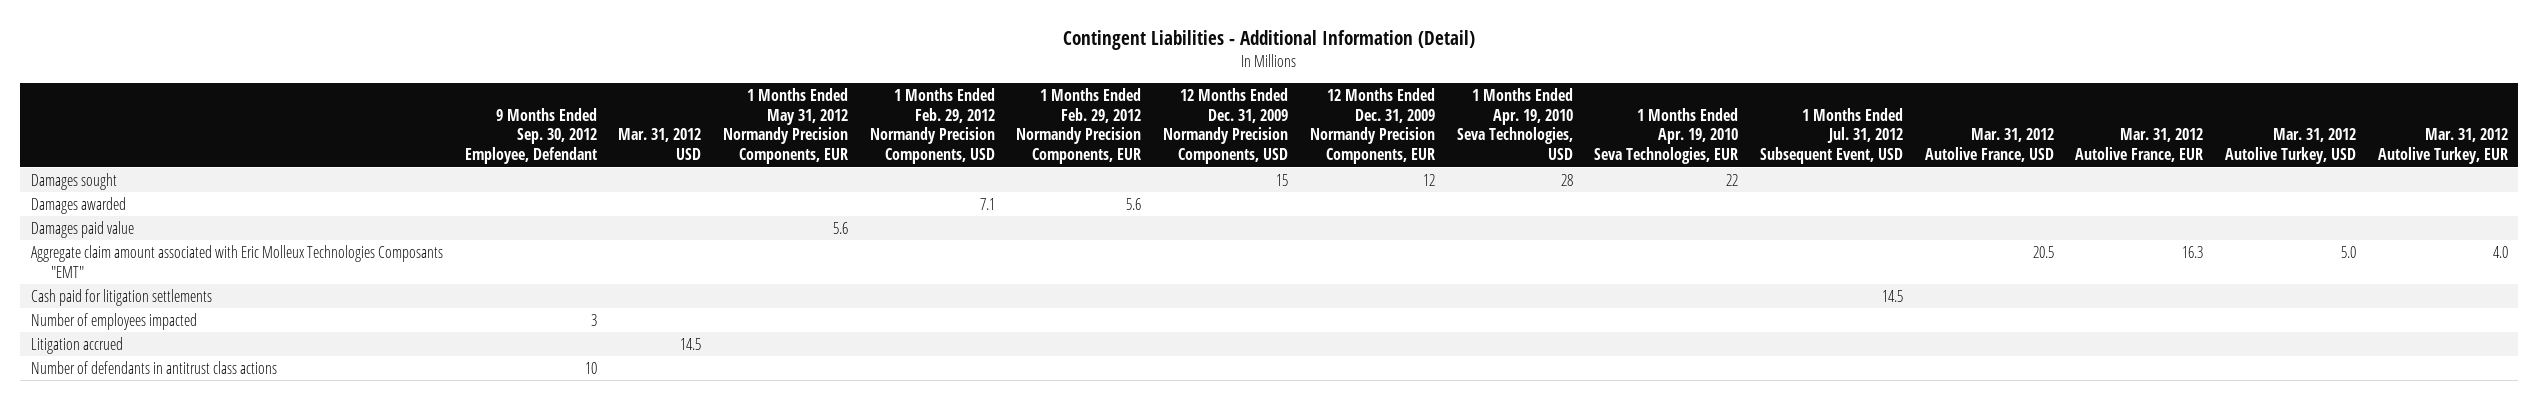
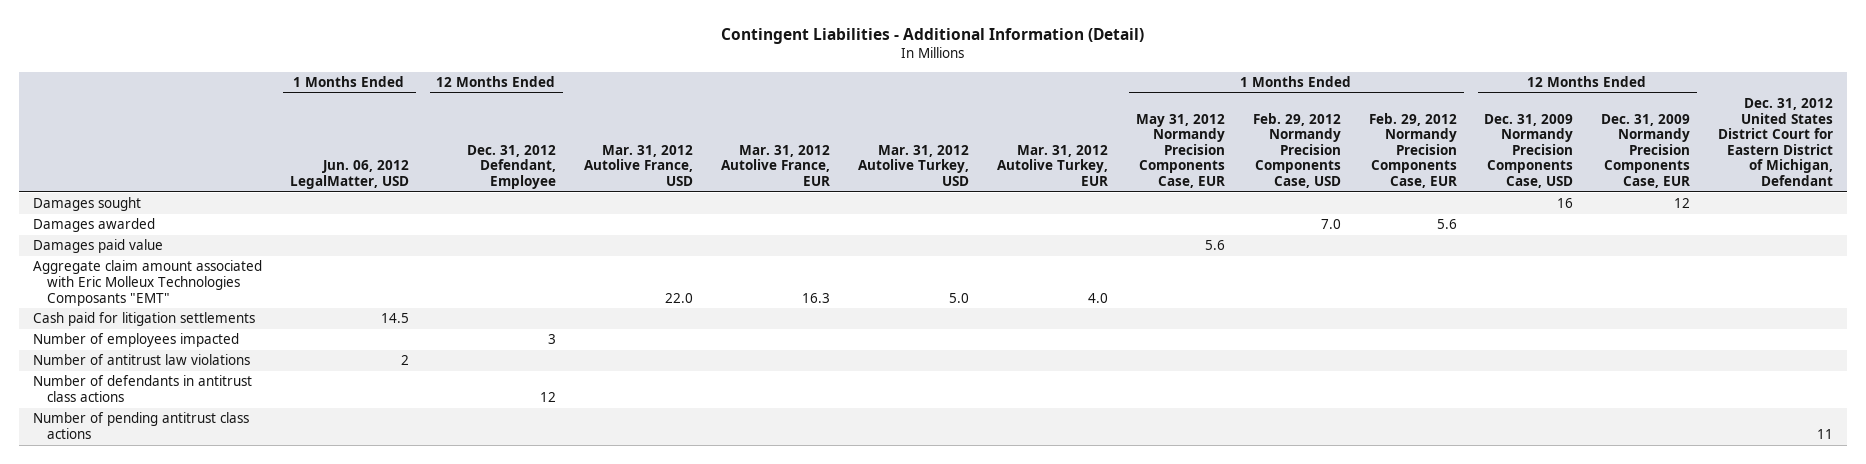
- | 9 Months Ended Sep. 30, 2012 Employee, Defendant | Mar. 31, 2012 USD | 1 Months Ended May 31, 2012 Normandy Precision Components, EUR | 1 Months Ended Feb. 29, 2012 Normandy Precision Components, USD | 1 Months Ended Feb. 29, 2012 Normandy Precision Components, EUR | 12 Months Ended Dec. 31, 2009 Normandy Precision Components, USD | 12 Months Ended Dec. 31, 2009 Normandy Precision Components, EUR | 1 Months Ended Apr. 19, 2010 Seva Technologies, USD | 1 Months Ended Apr. 19, 2010 Seva Technologies, EUR | 1 Months Ended Jul. 31, 2012 Subsequent Event, USD | Mar. 31, 2012 Autolive France, USD | Mar. 31, 2012 Autolive France, EUR | Mar. 31, 2012 Autolive Turkey, USD | Mar. 31, 2012 Autolive Turkey, EUR
+ | 1 Months Ended Jun. 06, 2012 LegalMatter, USD | 12 Months Ended Dec. 31, 2012 Defendant, Employee | Mar. 31, 2012 Autolive France, USD | Mar. 31, 2012 Autolive France, EUR | Mar. 31, 2012 Autolive Turkey, USD | Mar. 31, 2012 Autolive Turkey, EUR | 1 Months Ended May 31, 2012 Normandy Precision Components Case, EUR | 1 Months Ended Feb. 29, 2012 Normandy Precision Components Case, USD | 1 Months Ended Feb. 29, 2012 Normandy Precision Components Case, EUR | 12 Months Ended Dec. 31, 2009 Normandy Precision Components Case, USD | 12 Months Ended Dec. 31, 2009 Normandy Precision Components Case, EUR | Dec. 31, 2012 United States District Court for Eastern District of Michigan, Defendant
- Aggregate claim amount associated with Eric Molleux Technologies Composants "EMT" | | | | | | | | | | | 20.5 | 16.3 | 5.0 | 4.0
+ Aggregate claim amount associated with Eric Molleux Technologies Composants "EMT" | | | 22.0 | 16.3 | 5.0 | 4.0 | | | | | |
- Litigation accrued | | 14.5 | | | | | | | | | | | |
+ Number of antitrust law violations | 2 | | | | | | | | | | |
+ Number of pending antitrust class actions | | | | | | | | | | | | 11

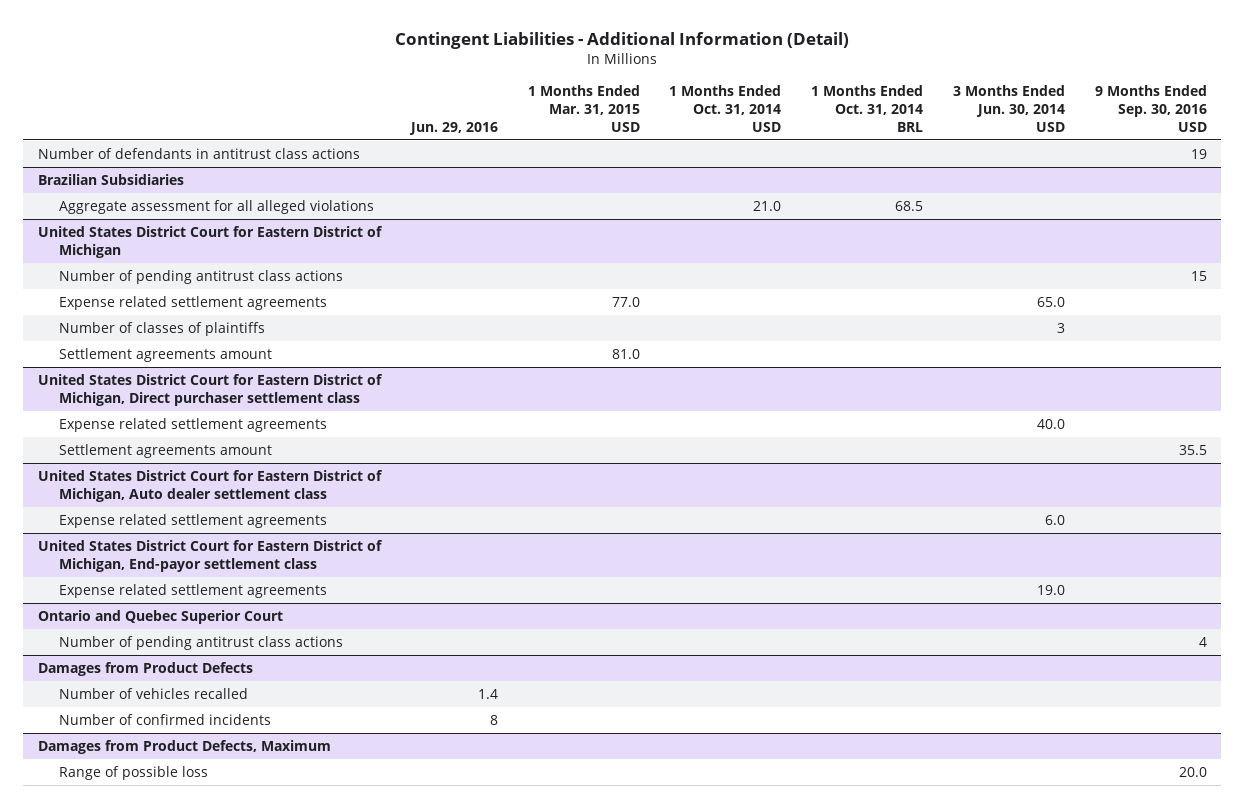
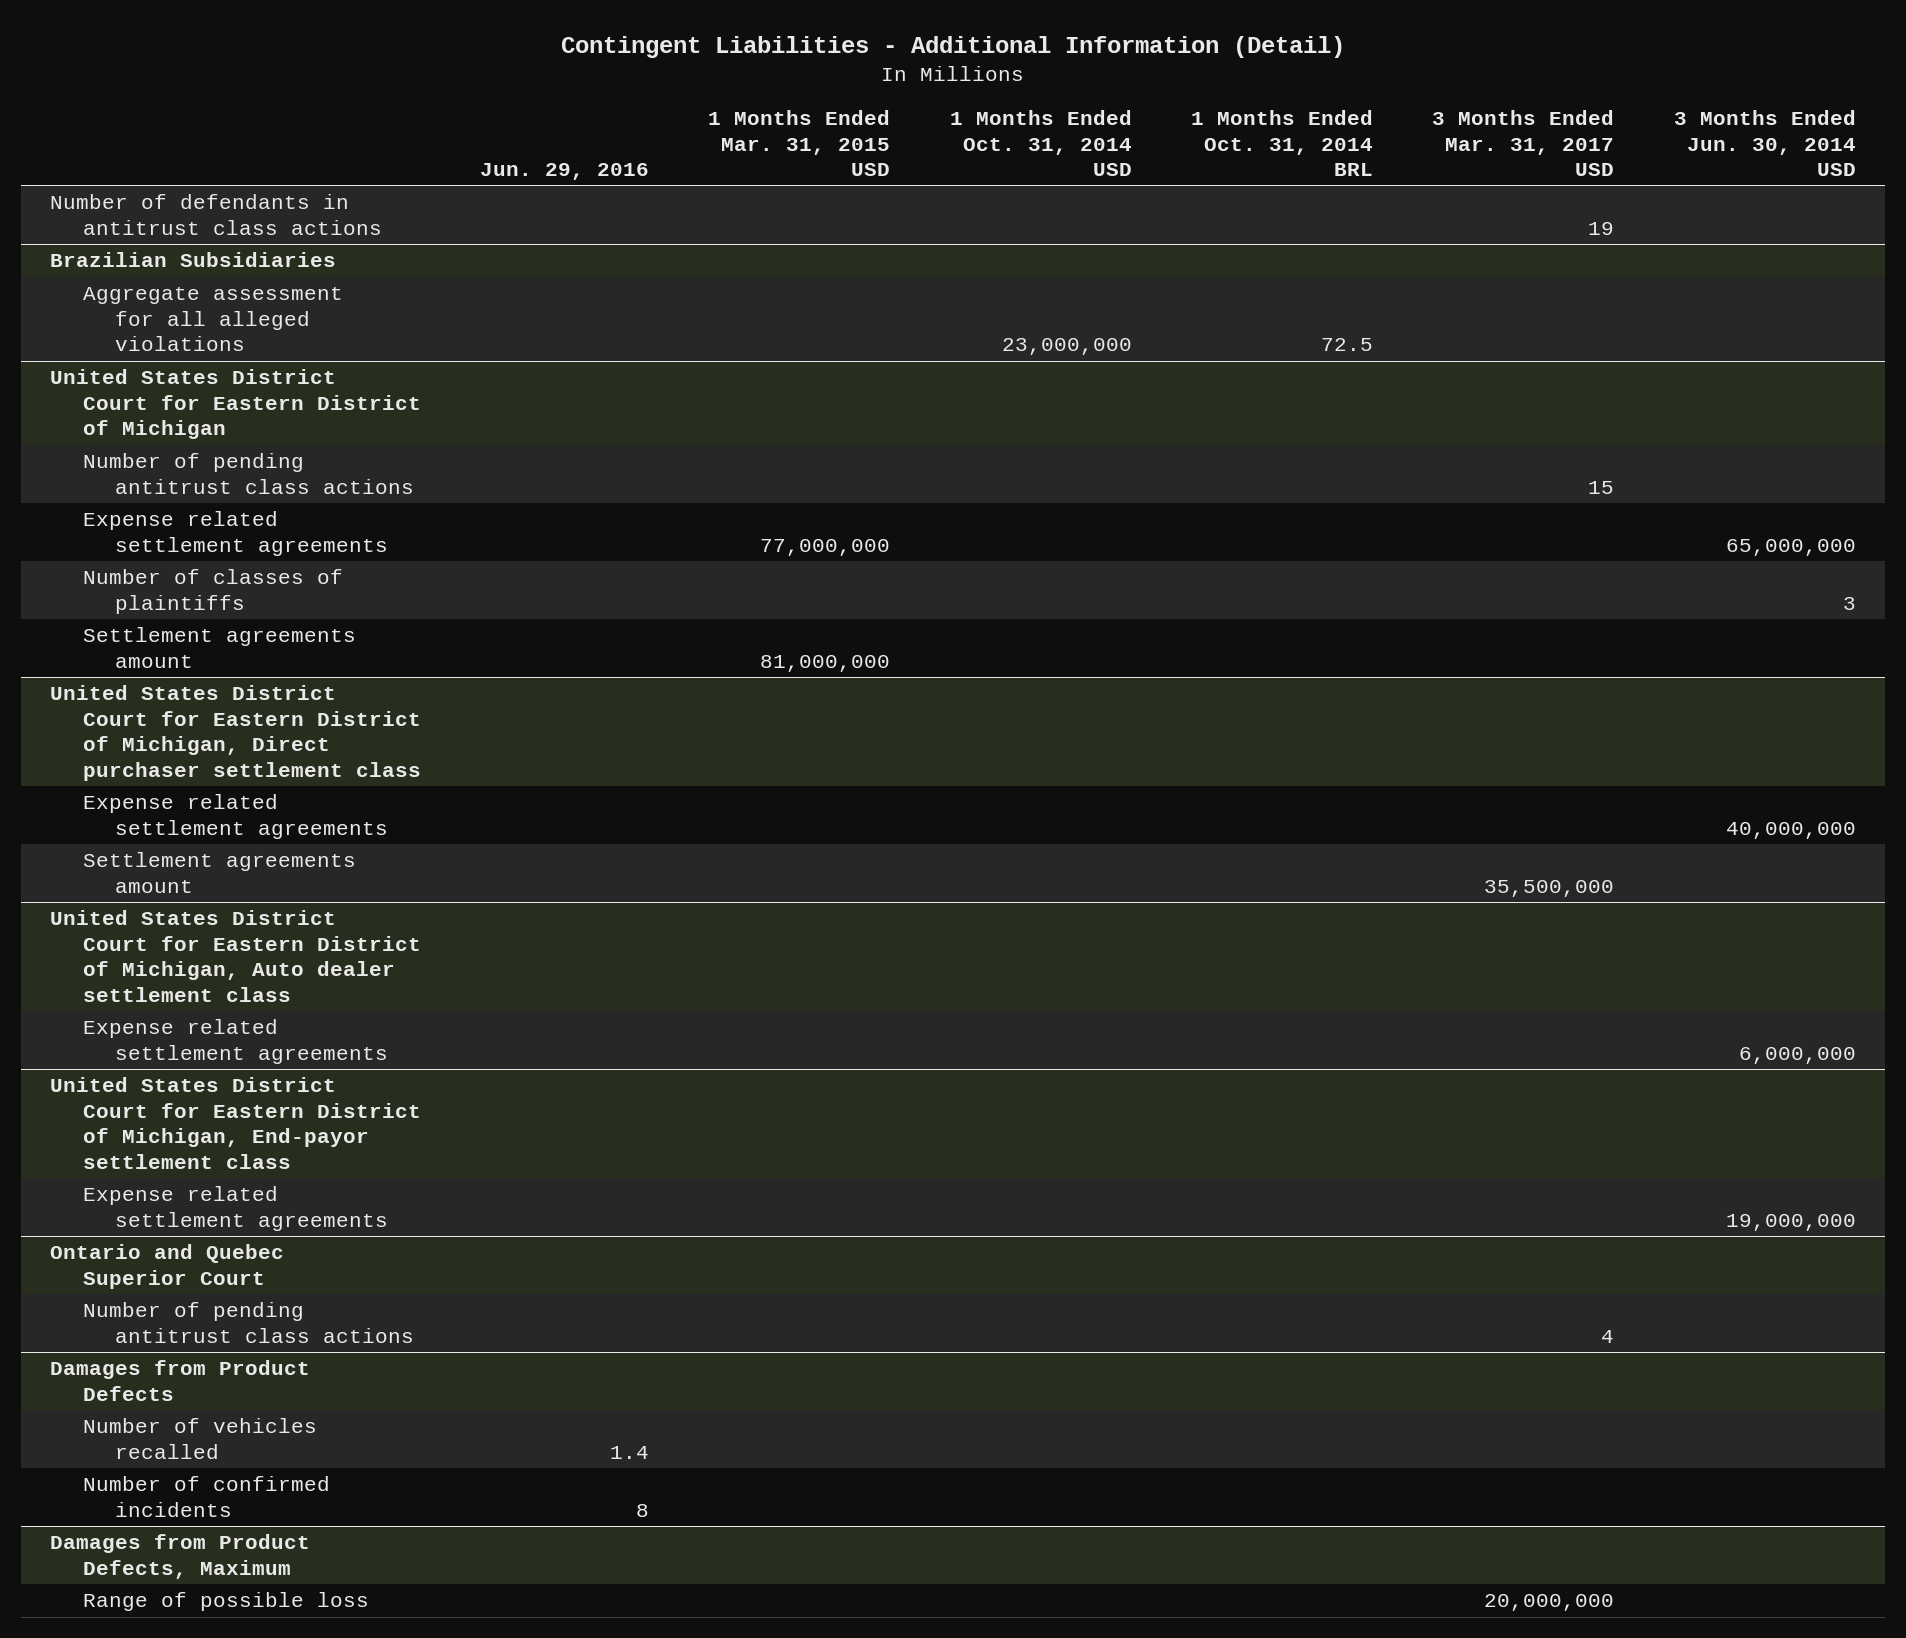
- | Jun. 29, 2016 | 1 Months Ended Mar. 31, 2015 USD | 1 Months Ended Oct. 31, 2014 USD | 1 Months Ended Oct. 31, 2014 BRL | 3 Months Ended Jun. 30, 2014 USD | 9 Months Ended Sep. 30, 2016 USD
+ | Jun. 29, 2016 | 1 Months Ended Mar. 31, 2015 USD | 1 Months Ended Oct. 31, 2014 USD | 1 Months Ended Oct. 31, 2014 BRL | 3 Months Ended Mar. 31, 2017 USD | 3 Months Ended Jun. 30, 2014 USD
@ Brazilian Subsidiaries
- Aggregate assessment for all alleged violations | | | 21.0 | 68.5 | |
+ Aggregate assessment for all alleged violations | | | 23,000,000 | 72.5 | |
@ United States District Court for Eastern District of Michigan
- Expense related settlement agreements | | 77.0 | | | 65.0 |
+ Expense related settlement agreements | | 77,000,000 | | | | 65,000,000
- Settlement agreements amount | | 81.0 | | | |
+ Settlement agreements amount | | 81,000,000 | | | |
@ United States District Court for Eastern District of Michigan, Direct purchaser settlement class
- Expense related settlement agreements | | | | | 40.0 |
+ Expense related settlement agreements | | | | | | 40,000,000
@ United States District Court for Eastern District of Michigan, Auto dealer settlement class
- Expense related settlement agreements | | | | | 6.0 |
+ Expense related settlement agreements | | | | | | 6,000,000
@ United States District Court for Eastern District of Michigan, End-payor settlement class
- Expense related settlement agreements | | | | | 19.0 |
+ Expense related settlement agreements | | | | | | 19,000,000

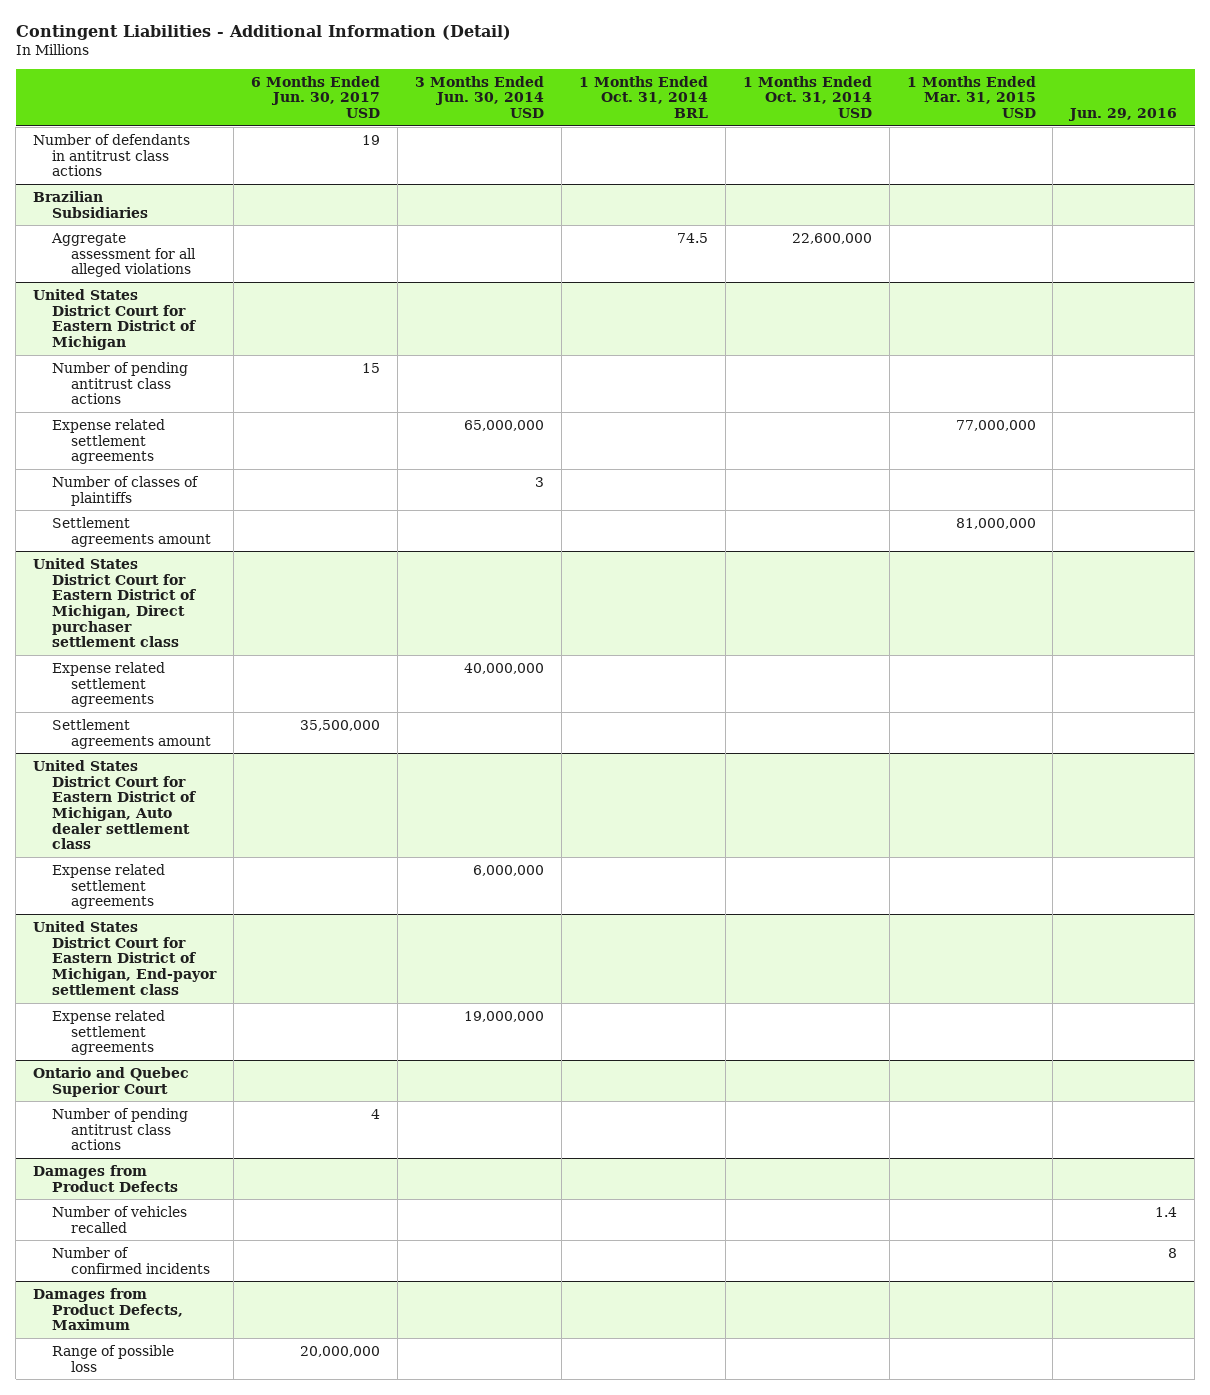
- | Jun. 29, 2016 | 1 Months Ended Mar. 31, 2015 USD | 1 Months Ended Oct. 31, 2014 USD | 1 Months Ended Oct. 31, 2014 BRL | 3 Months Ended Mar. 31, 2017 USD | 3 Months Ended Jun. 30, 2014 USD
+ | 6 Months Ended Jun. 30, 2017 USD | 3 Months Ended Jun. 30, 2014 USD | 1 Months Ended Oct. 31, 2014 BRL | 1 Months Ended Oct. 31, 2014 USD | 1 Months Ended Mar. 31, 2015 USD | Jun. 29, 2016
@ Brazilian Subsidiaries
- Aggregate assessment for all alleged violations | | | 23,000,000 | 72.5 | |
+ Aggregate assessment for all alleged violations | | | 74.5 | 22,600,000 | |

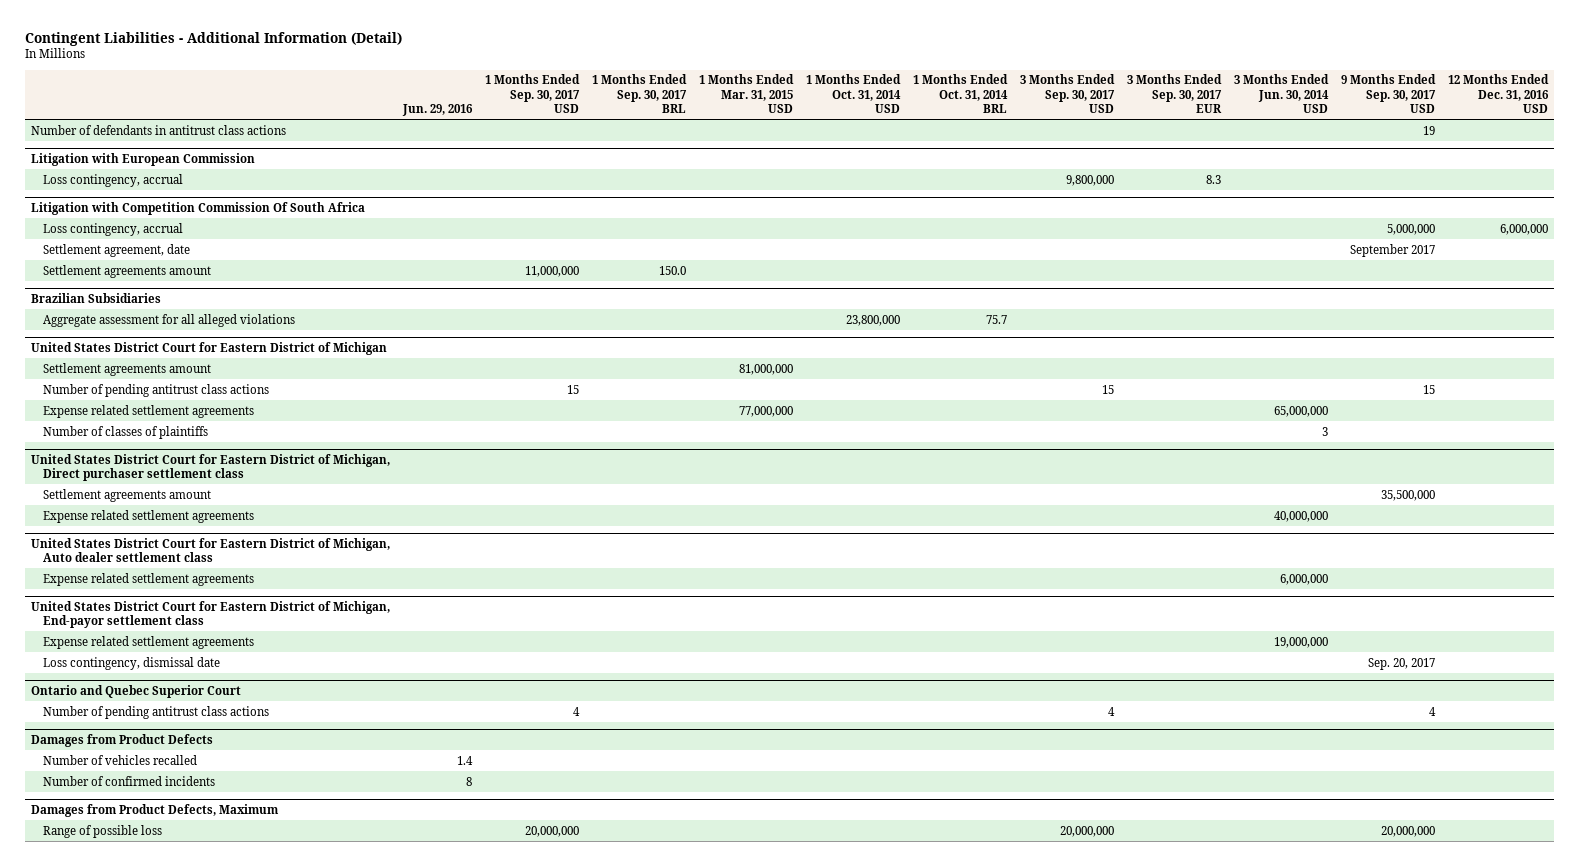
- | 6 Months Ended Jun. 30, 2017 USD | 3 Months Ended Jun. 30, 2014 USD | 1 Months Ended Oct. 31, 2014 BRL | 1 Months Ended Oct. 31, 2014 USD | 1 Months Ended Mar. 31, 2015 USD | Jun. 29, 2016
+ | Jun. 29, 2016 | 1 Months Ended Sep. 30, 2017 USD | 1 Months Ended Sep. 30, 2017 BRL | 1 Months Ended Mar. 31, 2015 USD | 1 Months Ended Oct. 31, 2014 USD | 1 Months Ended Oct. 31, 2014 BRL | 3 Months Ended Sep. 30, 2017 USD | 3 Months Ended Sep. 30, 2017 EUR | 3 Months Ended Jun. 30, 2014 USD | 9 Months Ended Sep. 30, 2017 USD | 12 Months Ended Dec. 31, 2016 USD
+ Litigation with European Commission
+ Loss contingency, accrual | | | | | | | 9,800,000 | 8.3 | | |
+ Litigation with Competition Commission Of South Africa
+ Loss contingency, accrual | | | | | | | | | | 5,000,000 | 6,000,000
+ Settlement agreement, date | | | | | | | | | | September 2017 |
+ Settlement agreements amount | | 11,000,000 | 150.0 | | | | | | | |
@ Brazilian Subsidiaries
- Aggregate assessment for all alleged violations | | | 74.5 | 22,600,000 | |
+ Aggregate assessment for all alleged violations | | | | | 23,800,000 | 75.7 | | | | |
@ United States District Court for Eastern District of Michigan
moved up: Settlement agreements amount | | | | 81,000,000 | | | | | | |
@ United States District Court for Eastern District of Michigan, Direct purchaser settlement class
moved down: Expense related settlement agreements | | | | | | | | | 40,000,000 | |
@ United States District Court for Eastern District of Michigan, End-payor settlement class
+ Loss contingency, dismissal date | | | | | | | | | | Sep. 20, 2017 |

